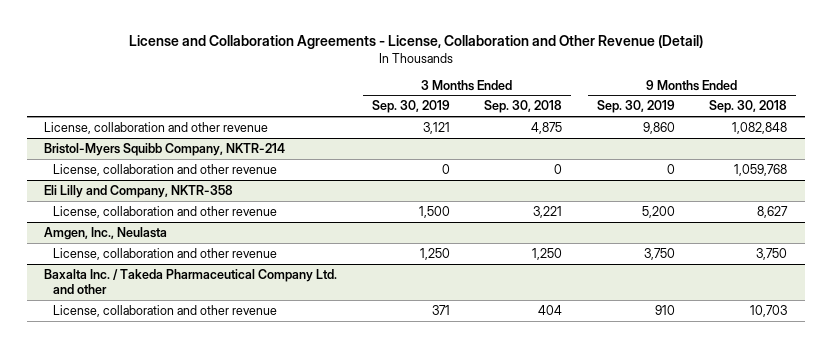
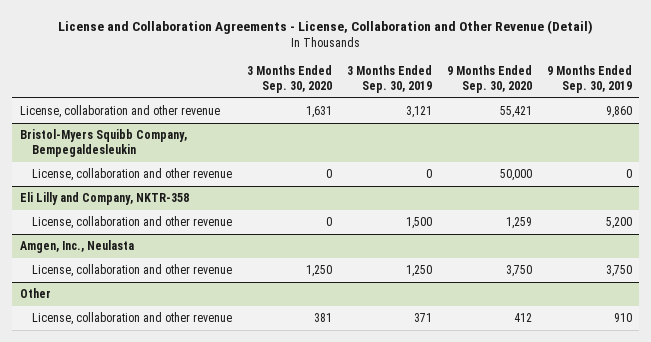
- | 3 Months Ended Sep. 30, 2019 | 3 Months Ended Sep. 30, 2018 | 9 Months Ended Sep. 30, 2019 | 9 Months Ended Sep. 30, 2018
+ | 3 Months Ended Sep. 30, 2020 | 3 Months Ended Sep. 30, 2019 | 9 Months Ended Sep. 30, 2020 | 9 Months Ended Sep. 30, 2019
- Bristol-Myers Squibb Company, NKTR-214
+ Bristol-Myers Squibb Company, Bempegaldesleukin
- Baxalta Inc. / Takeda Pharmaceutical Company Ltd. and other
+ Other

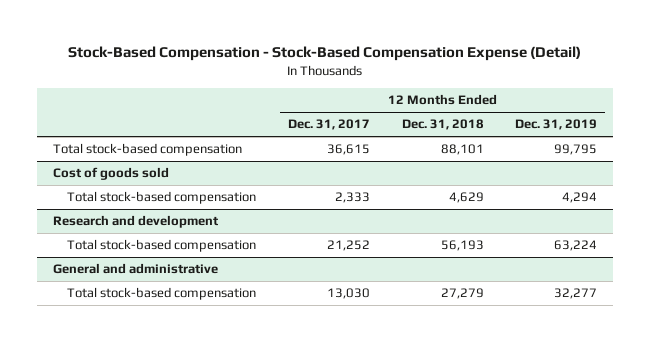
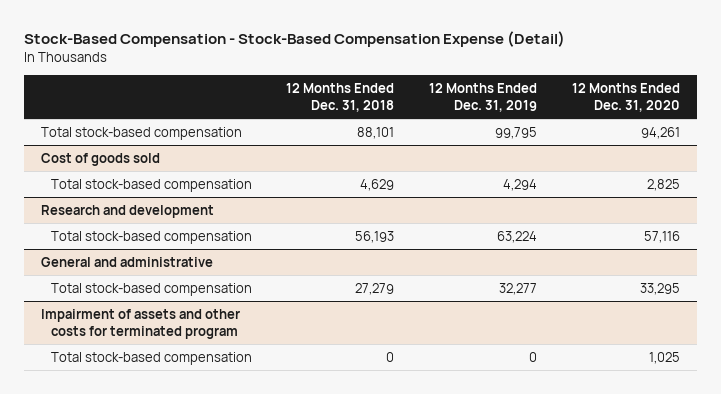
- | 12 Months Ended Dec. 31, 2017 | 12 Months Ended Dec. 31, 2018 | 12 Months Ended Dec. 31, 2019
+ | 12 Months Ended Dec. 31, 2018 | 12 Months Ended Dec. 31, 2019 | 12 Months Ended Dec. 31, 2020
+ Impairment of assets and other costs for terminated program
+ Total stock-based compensation | 0 | 0 | 1,025

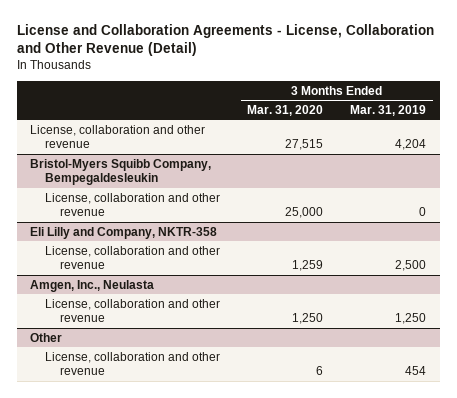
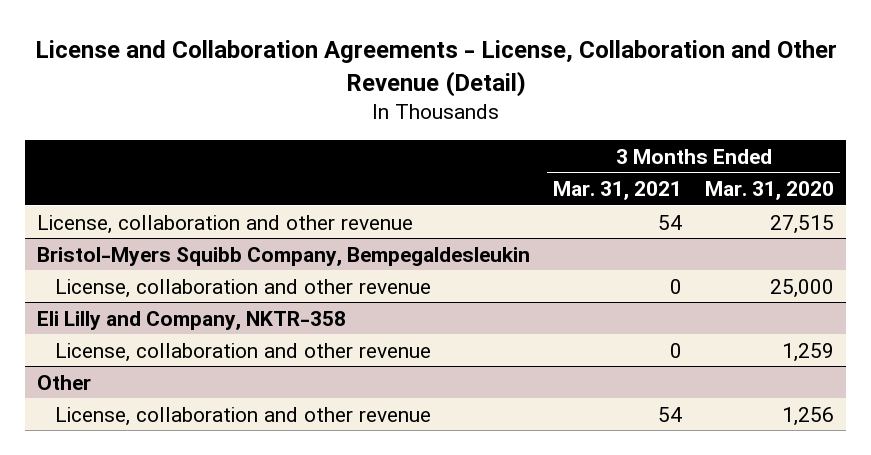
- | 3 Months Ended Mar. 31, 2020 | 3 Months Ended Mar. 31, 2019
+ | 3 Months Ended Mar. 31, 2021 | 3 Months Ended Mar. 31, 2020
- Amgen, Inc., Neulasta
- License, collaboration and other revenue | 1,250 | 1,250
@ Other
- License, collaboration and other revenue | 6 | 454
+ License, collaboration and other revenue | 54 | 1,256

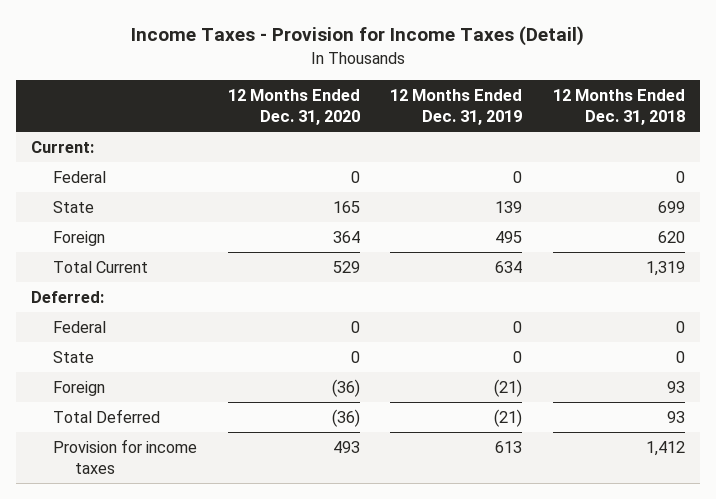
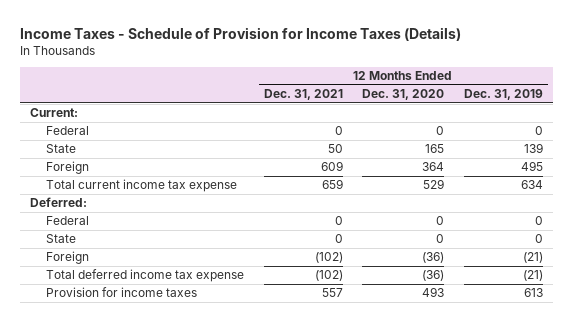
- Income Taxes - Provision for Income Taxes (Detail)
+ Income Taxes - Schedule of Provision for Income Taxes (Details)
- | 12 Months Ended Dec. 31, 2020 | 12 Months Ended Dec. 31, 2019 | 12 Months Ended Dec. 31, 2018
+ | 12 Months Ended Dec. 31, 2021 | 12 Months Ended Dec. 31, 2020 | 12 Months Ended Dec. 31, 2019
- Total Current | 529 | 634 | 1,319
+ Total current income tax expense | 659 | 529 | 634
- Total Deferred | (36) | (21) | 93
+ Total deferred income tax expense | (102) | (36) | (21)

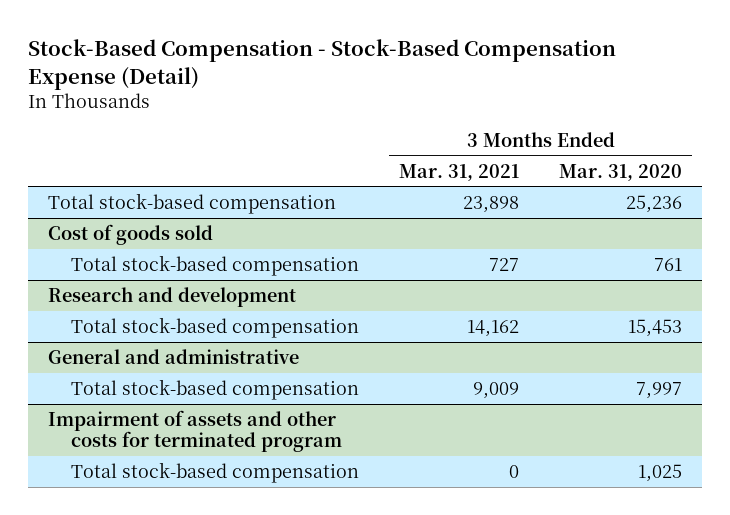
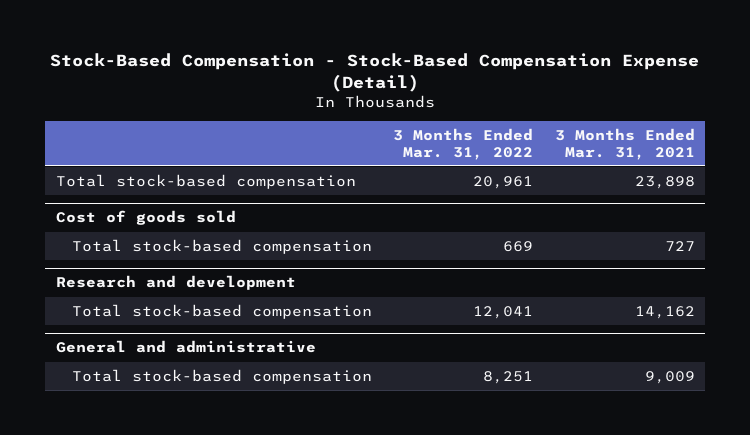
- | 3 Months Ended Mar. 31, 2021 | 3 Months Ended Mar. 31, 2020
+ | 3 Months Ended Mar. 31, 2022 | 3 Months Ended Mar. 31, 2021
- Impairment of assets and other costs for terminated program
- Total stock-based compensation | 0 | 1,025

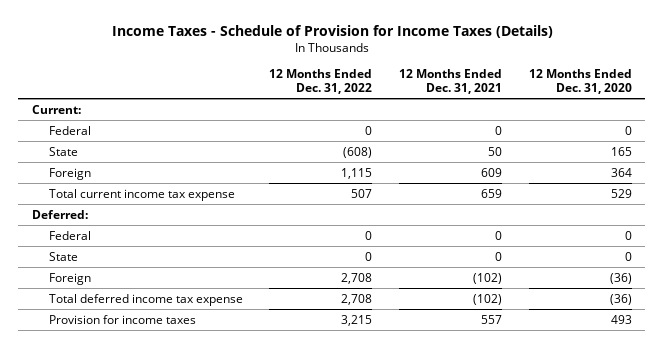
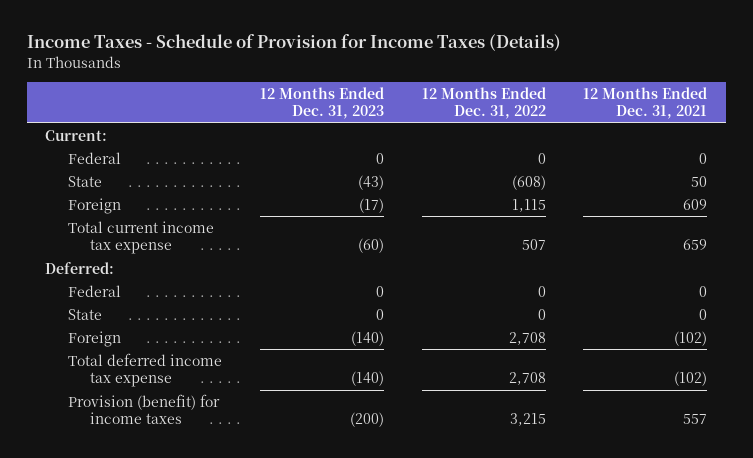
- | 12 Months Ended Dec. 31, 2022 | 12 Months Ended Dec. 31, 2021 | 12 Months Ended Dec. 31, 2020
+ | 12 Months Ended Dec. 31, 2023 | 12 Months Ended Dec. 31, 2022 | 12 Months Ended Dec. 31, 2021
- Provision for income taxes | 3,215 | 557 | 493
+ Provision (benefit) for income taxes | (200) | 3,215 | 557

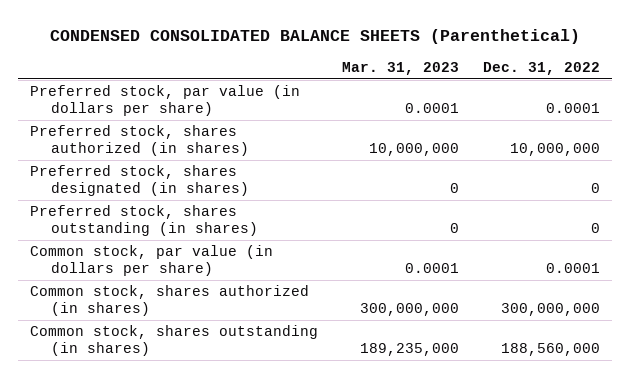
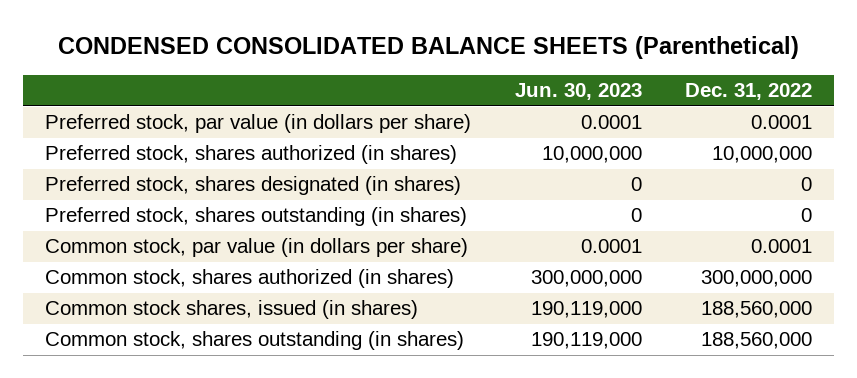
- | Mar. 31, 2023 | Dec. 31, 2022
+ | Jun. 30, 2023 | Dec. 31, 2022
+ Common stock shares, issued (in shares) | 190,119,000 | 188,560,000

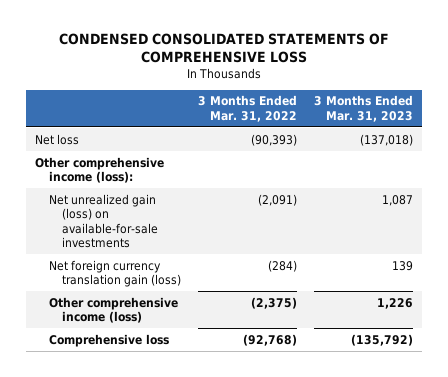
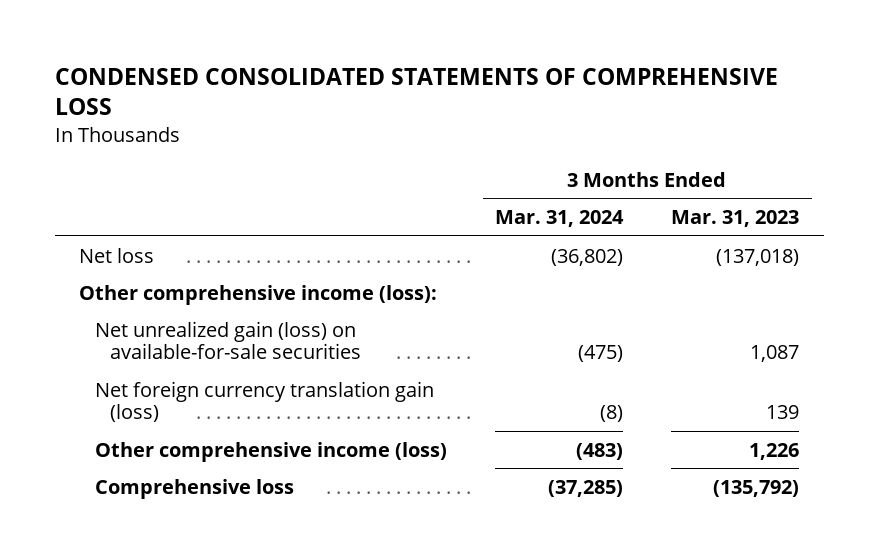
- | 3 Months Ended Mar. 31, 2022 | 3 Months Ended Mar. 31, 2023
+ | 3 Months Ended Mar. 31, 2024 | 3 Months Ended Mar. 31, 2023
- Net unrealized gain (loss) on available-for-sale investments | (2,091) | 1,087
+ Net unrealized gain (loss) on available-for-sale securities | (475) | 1,087

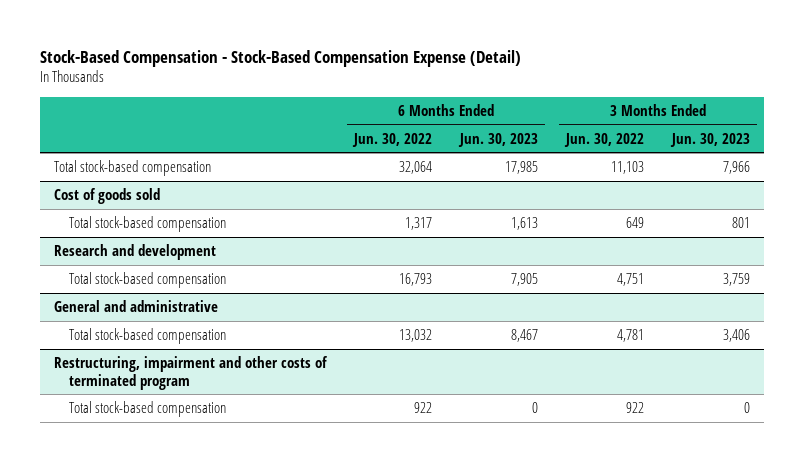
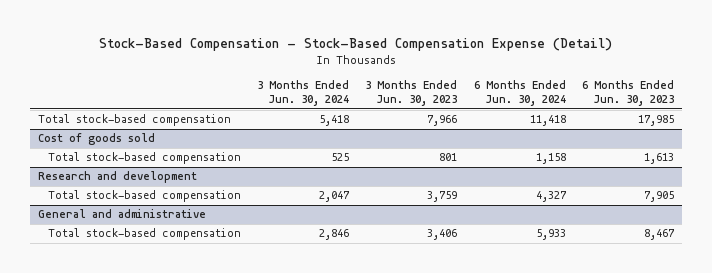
- | 6 Months Ended Jun. 30, 2022 | 6 Months Ended Jun. 30, 2023 | 3 Months Ended Jun. 30, 2022 | 3 Months Ended Jun. 30, 2023
+ | 3 Months Ended Jun. 30, 2024 | 3 Months Ended Jun. 30, 2023 | 6 Months Ended Jun. 30, 2024 | 6 Months Ended Jun. 30, 2023
- Restructuring, impairment and other costs of terminated program
- Total stock-based compensation | 922 | 0 | 922 | 0

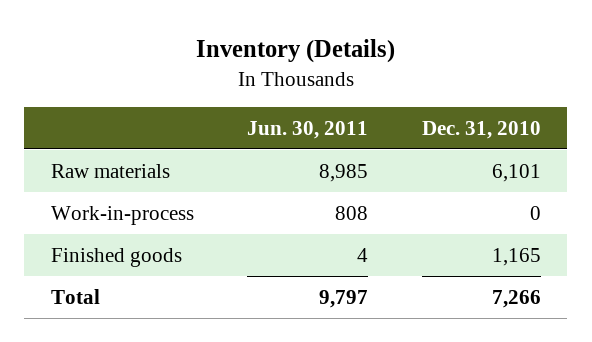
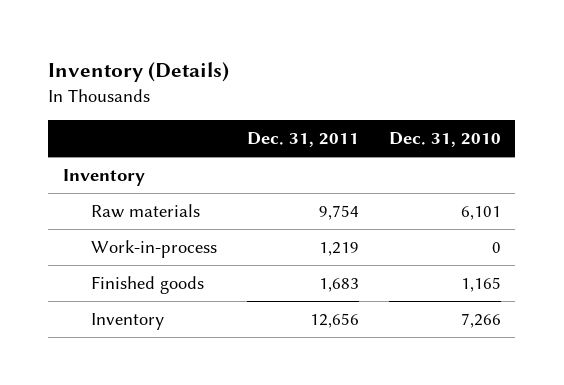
- | Jun. 30, 2011 | Dec. 31, 2010
+ | Dec. 31, 2011 | Dec. 31, 2010
+ Inventory
- Total | 9,797 | 7,266
+ Inventory | 12,656 | 7,266

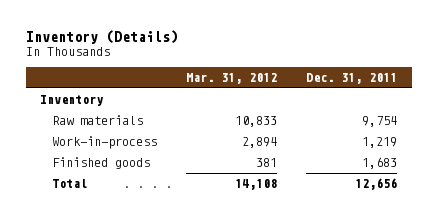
- | Dec. 31, 2011 | Dec. 31, 2010
+ | Mar. 31, 2012 | Dec. 31, 2011
- Inventory | 12,656 | 7,266
+ Total | 14,108 | 12,656

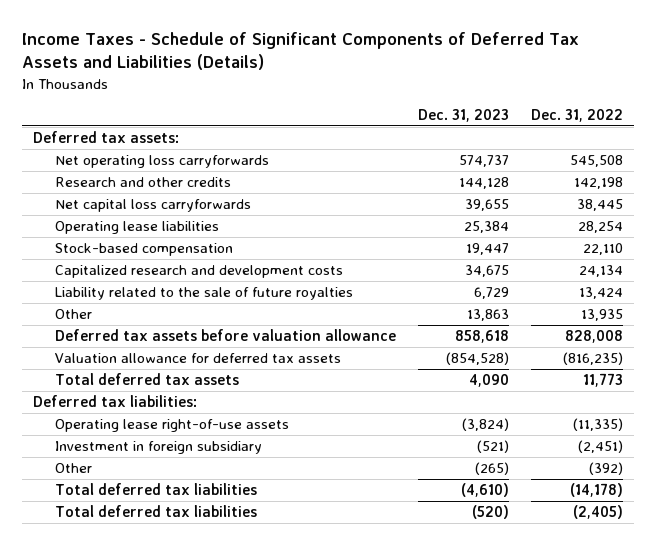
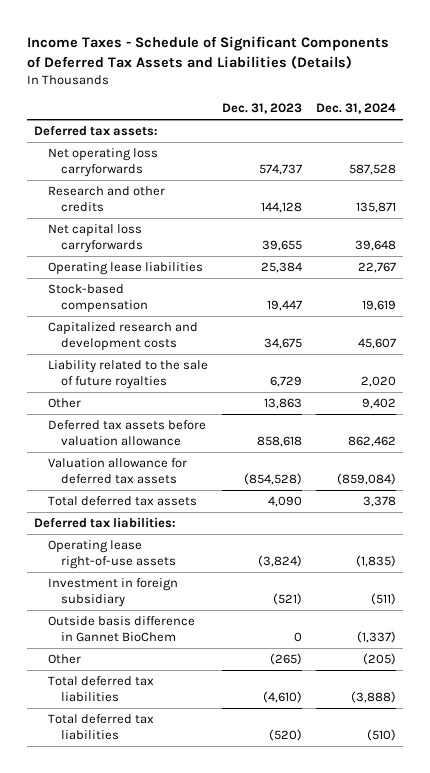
- | Dec. 31, 2023 | Dec. 31, 2022
+ | Dec. 31, 2023 | Dec. 31, 2024
+ Outside basis difference in Gannet BioChem | 0 | (1,337)

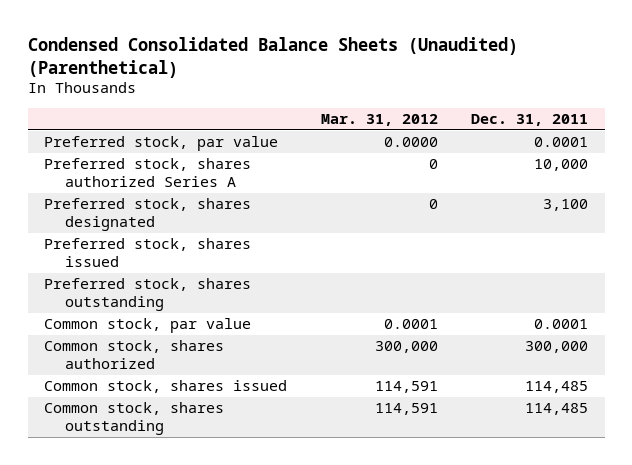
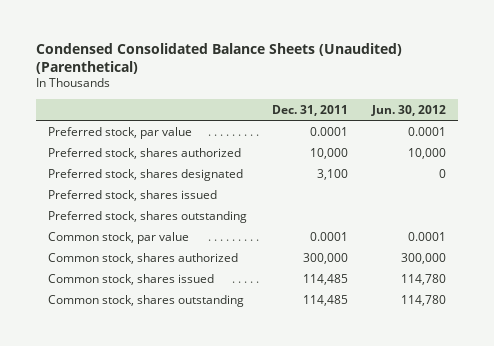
- | Mar. 31, 2012 | Dec. 31, 2011
+ | Dec. 31, 2011 | Jun. 30, 2012
- Preferred stock, shares authorized Series A | 0 | 10,000
+ Preferred stock, shares authorized | 10,000 | 10,000

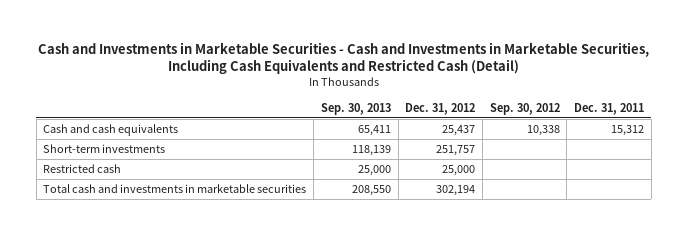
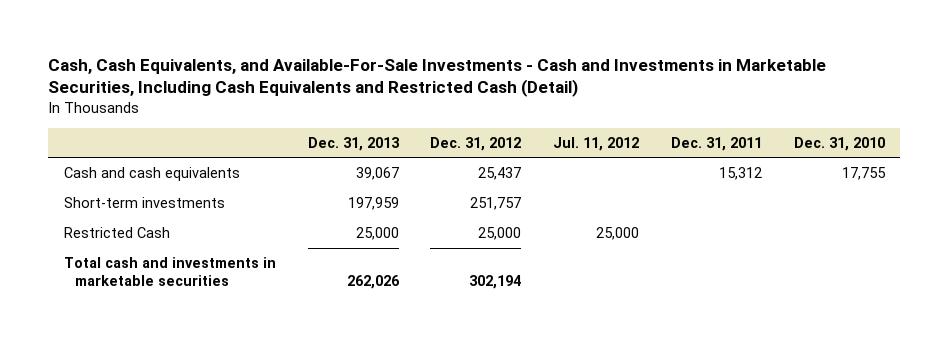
- Cash and Investments in Marketable Securities - Cash and Investments in Marketable Securities, Including Cash Equivalents and Restricted Cash (Detail)
+ Cash, Cash Equivalents, and Available-For-Sale Investments - Cash and Investments in Marketable Securities, Including Cash Equivalents and Restricted Cash (Detail)
- | Sep. 30, 2013 | Dec. 31, 2012 | Sep. 30, 2012 | Dec. 31, 2011
+ | Dec. 31, 2013 | Dec. 31, 2012 | Jul. 11, 2012 | Dec. 31, 2011 | Dec. 31, 2010
- Restricted cash | 25,000 | 25,000 | |
+ Restricted Cash | 25,000 | 25,000 | 25,000 | |

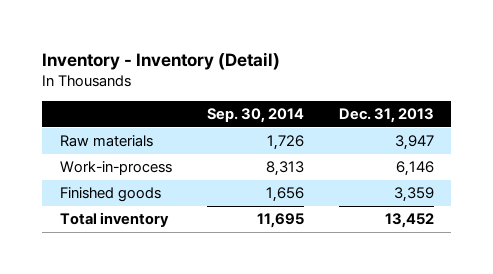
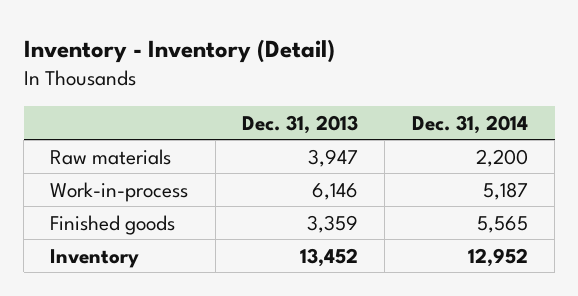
- | Sep. 30, 2014 | Dec. 31, 2013
+ | Dec. 31, 2013 | Dec. 31, 2014
- Total inventory | 11,695 | 13,452
+ Inventory | 13,452 | 12,952

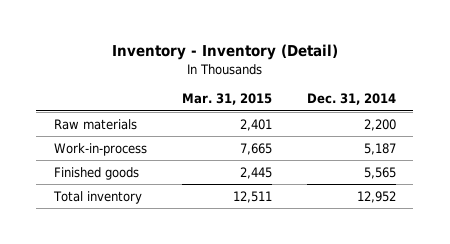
- | Dec. 31, 2013 | Dec. 31, 2014
+ | Mar. 31, 2015 | Dec. 31, 2014
- Inventory | 13,452 | 12,952
+ Total inventory | 12,511 | 12,952

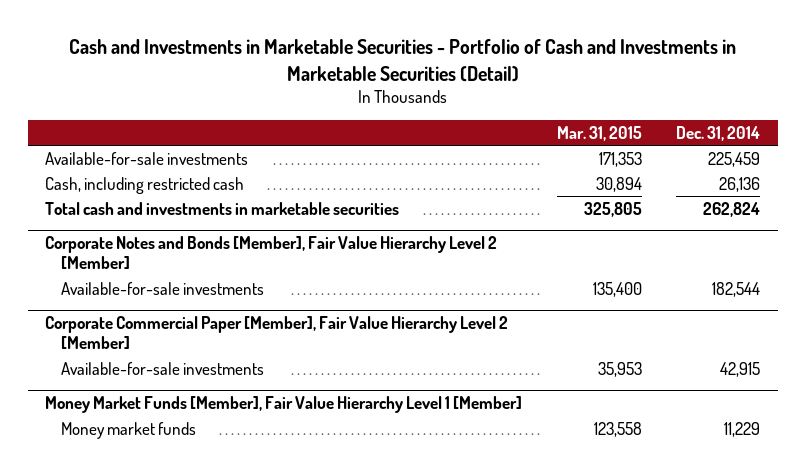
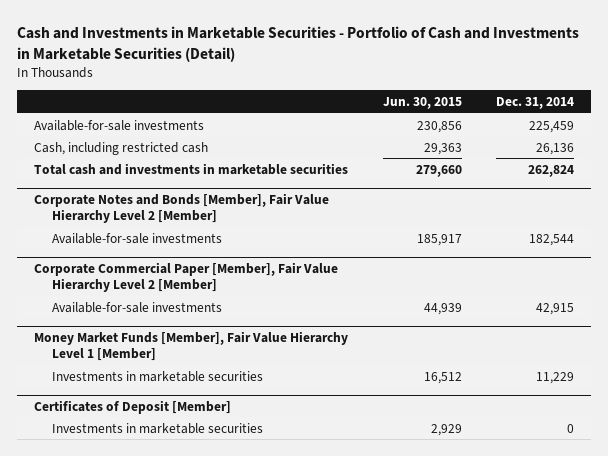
- | Mar. 31, 2015 | Dec. 31, 2014
+ | Jun. 30, 2015 | Dec. 31, 2014
@ Money Market Funds [Member], Fair Value Hierarchy Level 1 [Member]
- Money market funds | 123,558 | 11,229
+ Investments in marketable securities | 16,512 | 11,229
+ Certificates of Deposit [Member]
+ Investments in marketable securities | 2,929 | 0

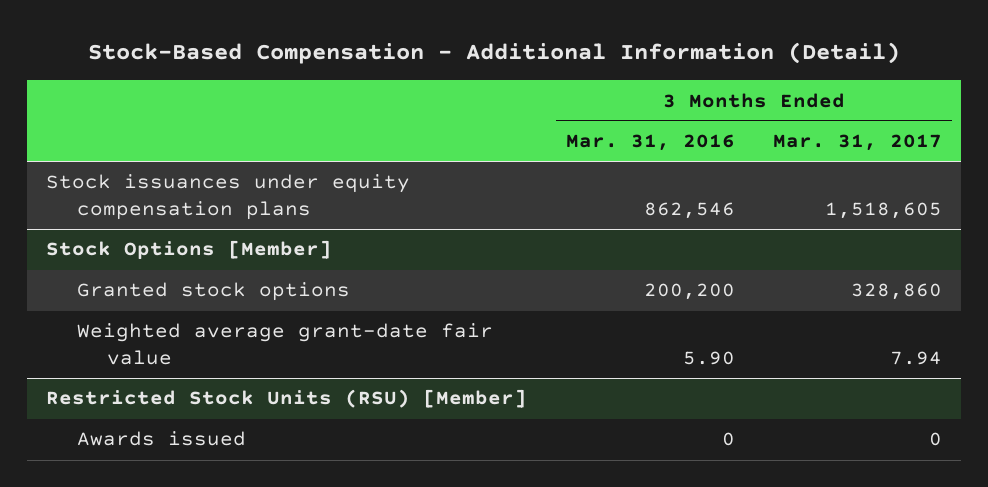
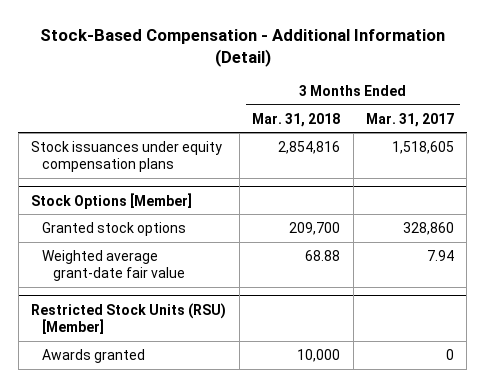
- | 3 Months Ended Mar. 31, 2016 | 3 Months Ended Mar. 31, 2017
+ | 3 Months Ended Mar. 31, 2018 | 3 Months Ended Mar. 31, 2017
@ Restricted Stock Units (RSU) [Member]
- Awards issued | 0 | 0
+ Awards granted | 10,000 | 0

